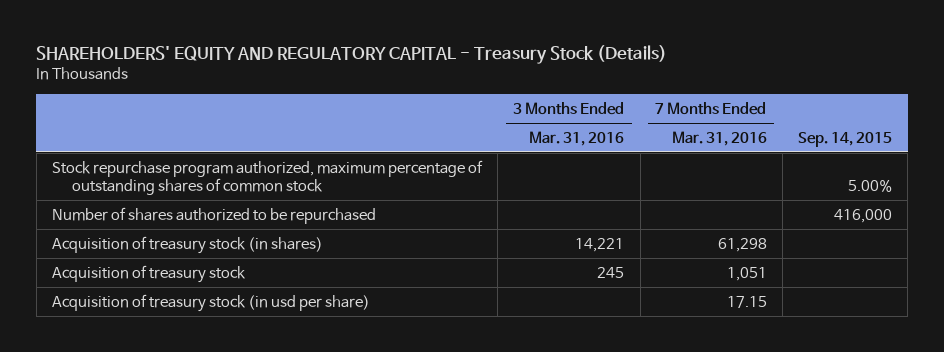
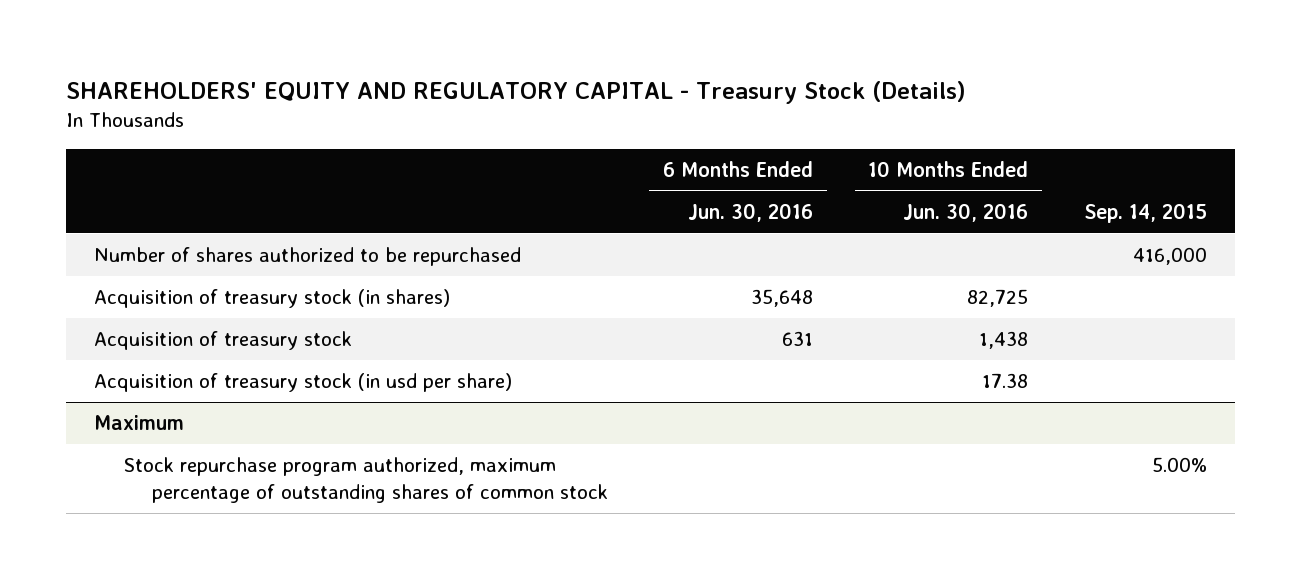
- | 3 Months Ended Mar. 31, 2016 | 7 Months Ended Mar. 31, 2016 | Sep. 14, 2015
+ | 6 Months Ended Jun. 30, 2016 | 10 Months Ended Jun. 30, 2016 | Sep. 14, 2015
- Stock repurchase program authorized, maximum percentage of outstanding shares of common stock | | | 5.00%
+ Maximum
+ Stock repurchase program authorized, maximum percentage of outstanding shares of common stock | | | 5.00%

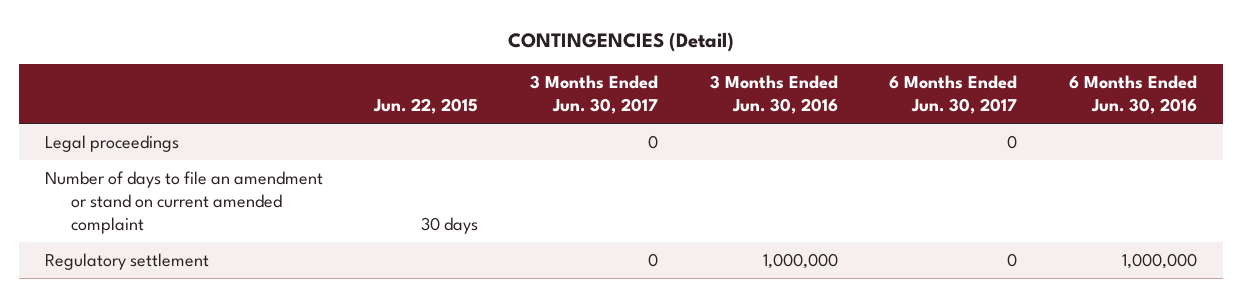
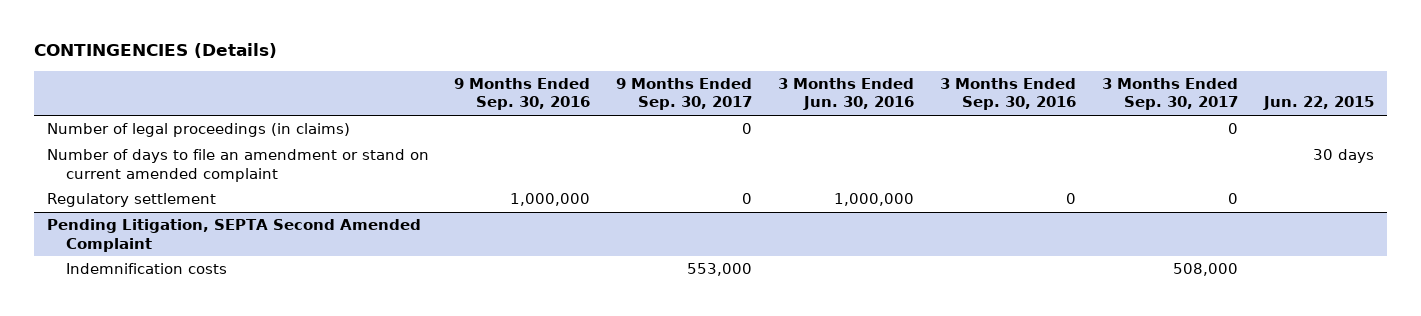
- CONTINGENCIES (Detail)
+ CONTINGENCIES (Details)
- | Jun. 22, 2015 | 3 Months Ended Jun. 30, 2017 | 3 Months Ended Jun. 30, 2016 | 6 Months Ended Jun. 30, 2017 | 6 Months Ended Jun. 30, 2016
+ | 9 Months Ended Sep. 30, 2016 | 9 Months Ended Sep. 30, 2017 | 3 Months Ended Jun. 30, 2016 | 3 Months Ended Sep. 30, 2016 | 3 Months Ended Sep. 30, 2017 | Jun. 22, 2015
- Legal proceedings | | 0 | | 0 |
+ Number of legal proceedings (in claims) | | 0 | | | 0 |
+ Pending Litigation, SEPTA Second Amended Complaint
+ Indemnification costs | | 553,000 | | | 508,000 |

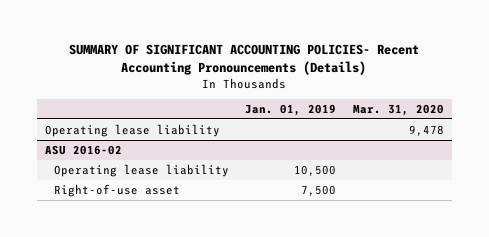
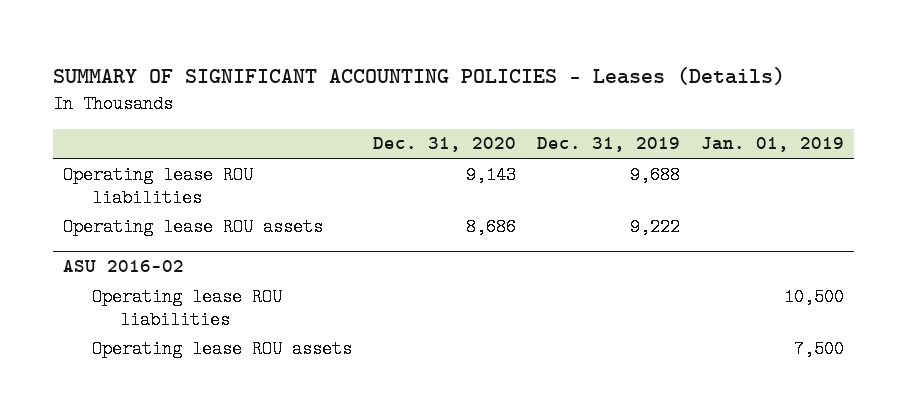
- SUMMARY OF SIGNIFICANT ACCOUNTING POLICIES- Recent Accounting Pronouncements (Details)
+ SUMMARY OF SIGNIFICANT ACCOUNTING POLICIES - Leases (Details)
- | Jan. 01, 2019 | Mar. 31, 2020
+ | Dec. 31, 2020 | Dec. 31, 2019 | Jan. 01, 2019
- Operating lease liability | | 9,478
+ Operating lease ROU liabilities | 9,143 | 9,688 |
+ Operating lease ROU assets | 8,686 | 9,222 |
@ ASU 2016-02
- Operating lease liability | 10,500 |
- Right-of-use asset | 7,500 |
+ Operating lease ROU liabilities | | | 10,500
+ Operating lease ROU assets | | | 7,500

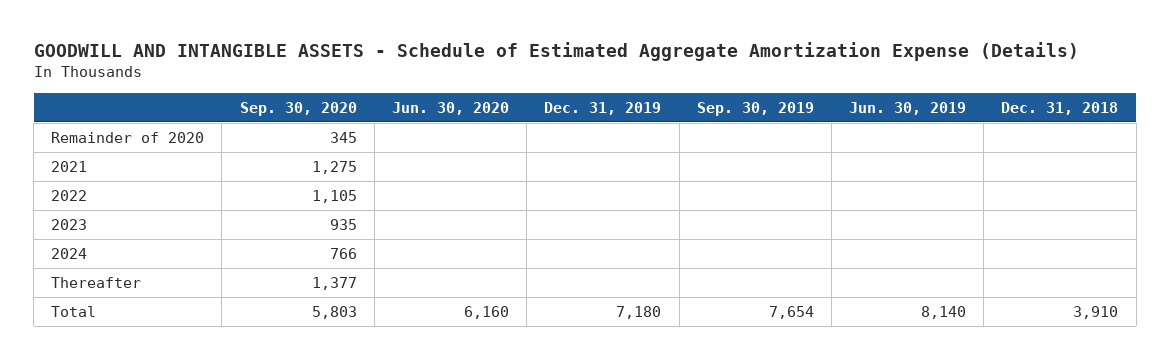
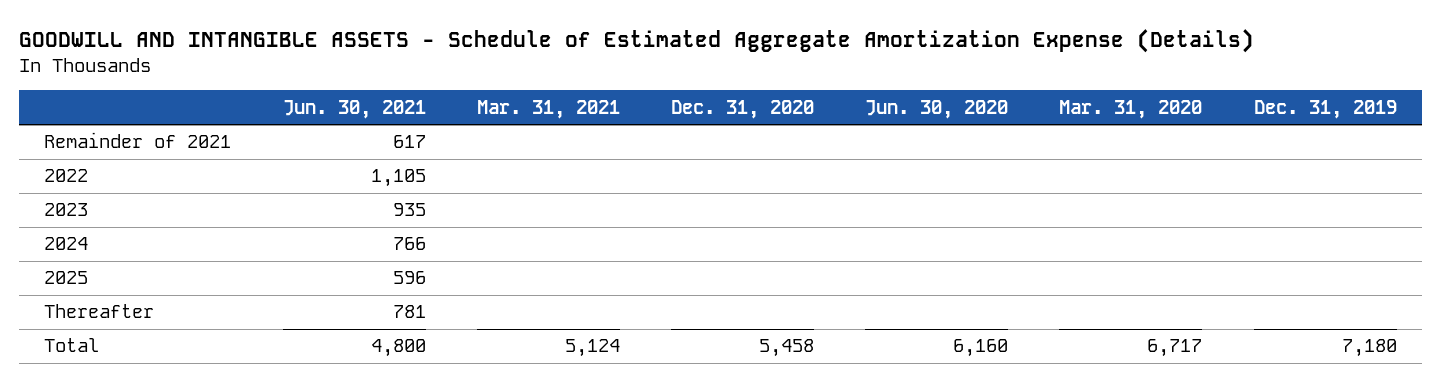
- | Sep. 30, 2020 | Jun. 30, 2020 | Dec. 31, 2019 | Sep. 30, 2019 | Jun. 30, 2019 | Dec. 31, 2018
+ | Jun. 30, 2021 | Mar. 31, 2021 | Dec. 31, 2020 | Jun. 30, 2020 | Mar. 31, 2020 | Dec. 31, 2019
- Remainder of 2020 | 345 | | | | |
- 2021 | 1,275 | | | | |
+ Remainder of 2021 | 617 | | | | |
+ 2025 | 596 | | | | |

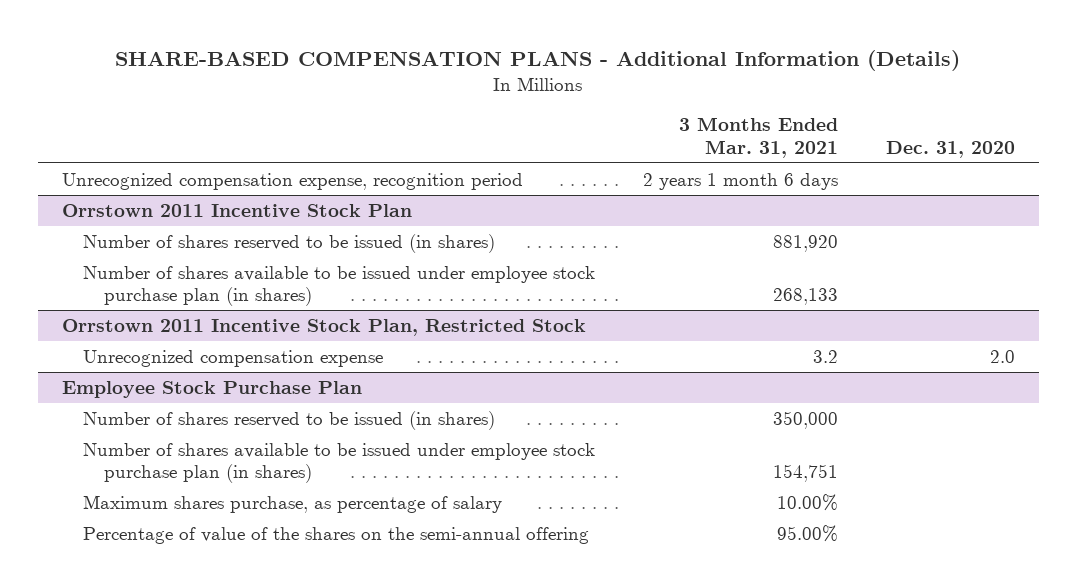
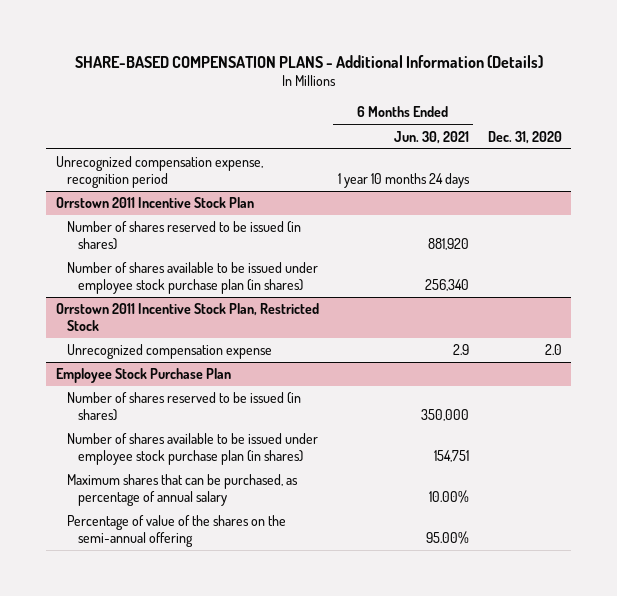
- | 3 Months Ended Mar. 31, 2021 | Dec. 31, 2020
+ | 6 Months Ended Jun. 30, 2021 | Dec. 31, 2020
@ Employee Stock Purchase Plan
- Maximum shares purchase, as percentage of salary | 10.00% |
+ Maximum shares that can be purchased, as percentage of annual salary | 10.00% |

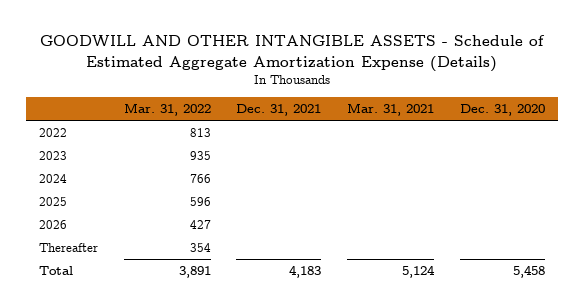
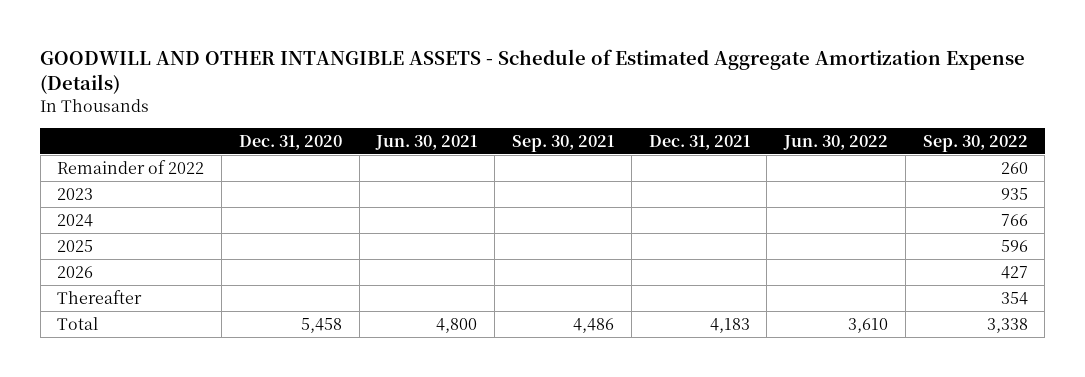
- | Mar. 31, 2022 | Dec. 31, 2021 | Mar. 31, 2021 | Dec. 31, 2020
+ | Dec. 31, 2020 | Jun. 30, 2021 | Sep. 30, 2021 | Dec. 31, 2021 | Jun. 30, 2022 | Sep. 30, 2022
- 2022 | 813 | | |
+ Remainder of 2022 | | | | | | 260

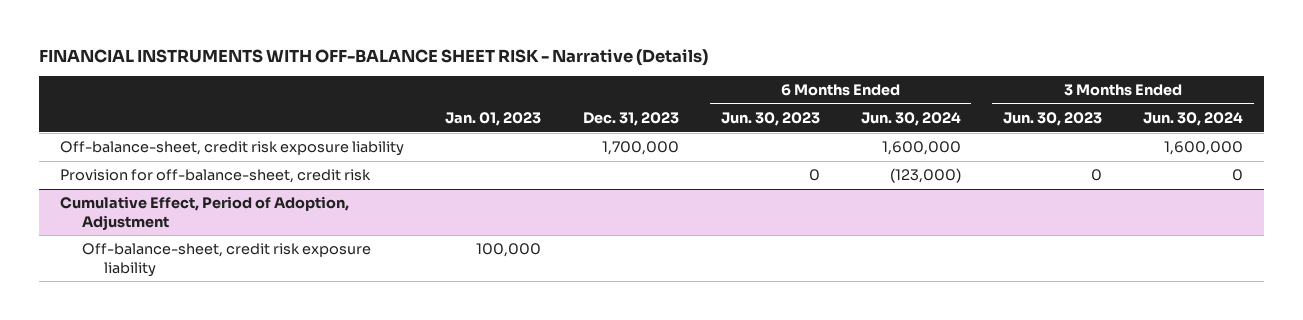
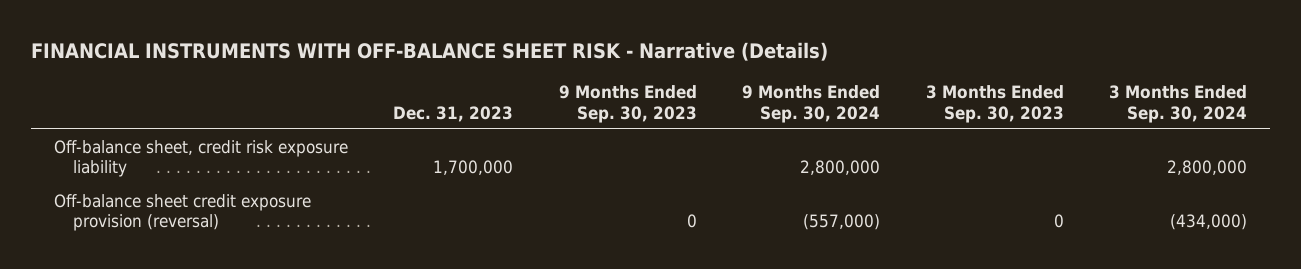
- | Jan. 01, 2023 | Dec. 31, 2023 | 6 Months Ended Jun. 30, 2023 | 6 Months Ended Jun. 30, 2024 | 3 Months Ended Jun. 30, 2023 | 3 Months Ended Jun. 30, 2024
+ | Dec. 31, 2023 | 9 Months Ended Sep. 30, 2023 | 9 Months Ended Sep. 30, 2024 | 3 Months Ended Sep. 30, 2023 | 3 Months Ended Sep. 30, 2024
- Off-balance-sheet, credit risk exposure liability | | 1,700,000 | | 1,600,000 | | 1,600,000
- Provision for off-balance-sheet, credit risk | | | 0 | (123,000) | 0 | 0
- Cumulative Effect, Period of Adoption, Adjustment
- Off-balance-sheet, credit risk exposure liability | 100,000 | | | | |
+ Off-balance sheet, credit risk exposure liability | 1,700,000 | | 2,800,000 | | 2,800,000
+ Off-balance sheet credit exposure provision (reversal) | | 0 | (557,000) | 0 | (434,000)

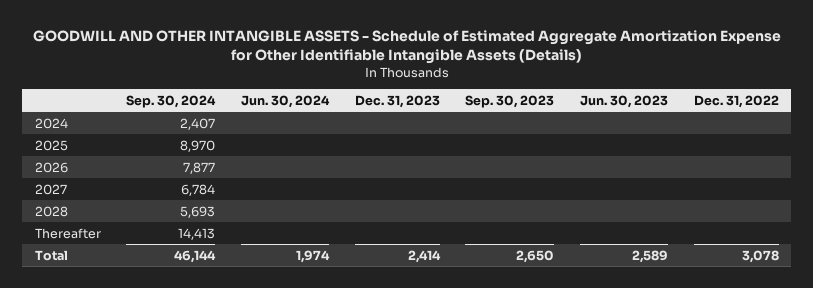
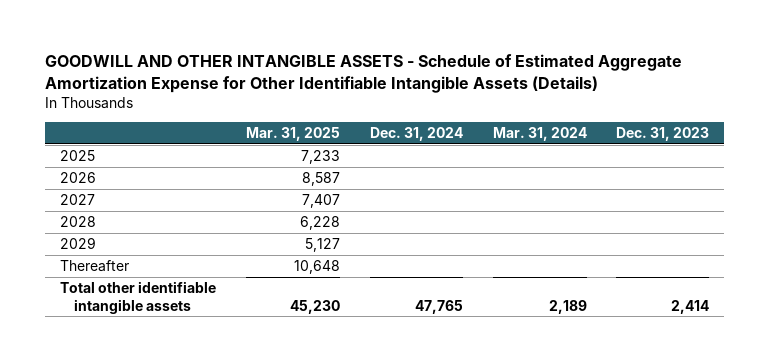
- | Sep. 30, 2024 | Jun. 30, 2024 | Dec. 31, 2023 | Sep. 30, 2023 | Jun. 30, 2023 | Dec. 31, 2022
+ | Mar. 31, 2025 | Dec. 31, 2024 | Mar. 31, 2024 | Dec. 31, 2023
- 2024 | 2,407 | | | | |
+ 2029 | 5,127 | | |
- Total | 46,144 | 1,974 | 2,414 | 2,650 | 2,589 | 3,078
+ Total other identifiable intangible assets | 45,230 | 47,765 | 2,189 | 2,414

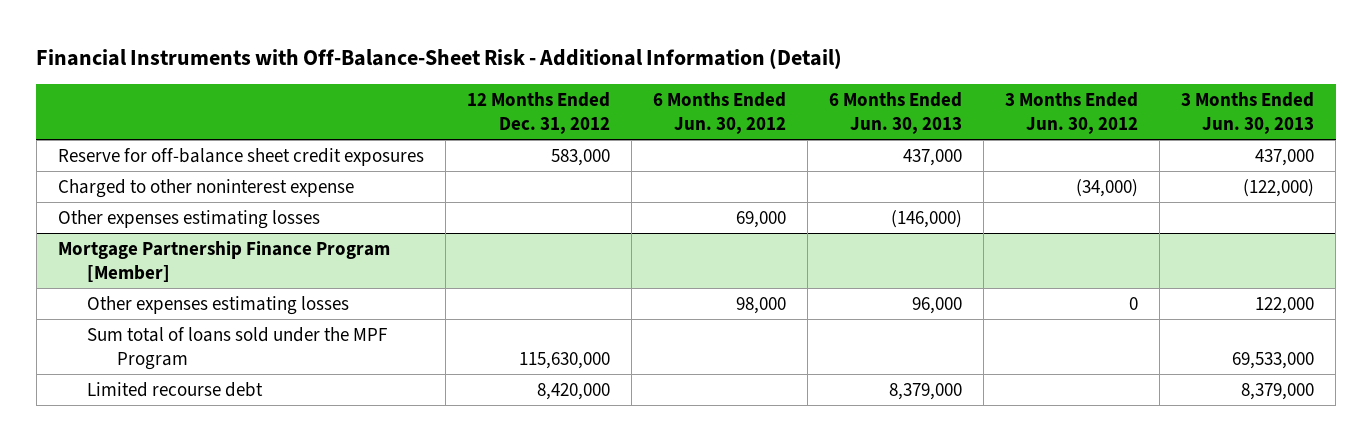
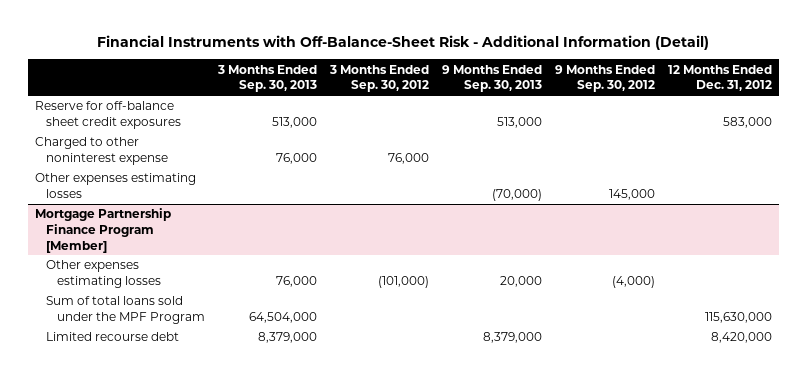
- | 12 Months Ended Dec. 31, 2012 | 6 Months Ended Jun. 30, 2012 | 6 Months Ended Jun. 30, 2013 | 3 Months Ended Jun. 30, 2012 | 3 Months Ended Jun. 30, 2013
+ | 3 Months Ended Sep. 30, 2013 | 3 Months Ended Sep. 30, 2012 | 9 Months Ended Sep. 30, 2013 | 9 Months Ended Sep. 30, 2012 | 12 Months Ended Dec. 31, 2012
@ Mortgage Partnership Finance Program [Member]
- Sum total of loans sold under the MPF Program | 115,630,000 | | | | 69,533,000
+ Sum of total loans sold under the MPF Program | 64,504,000 | | | | 115,630,000

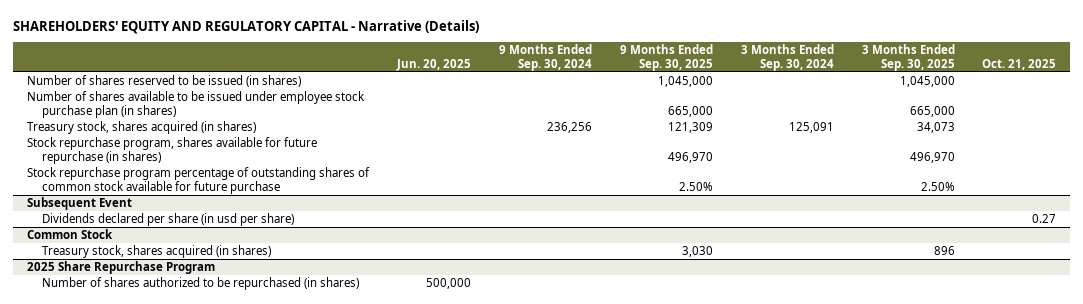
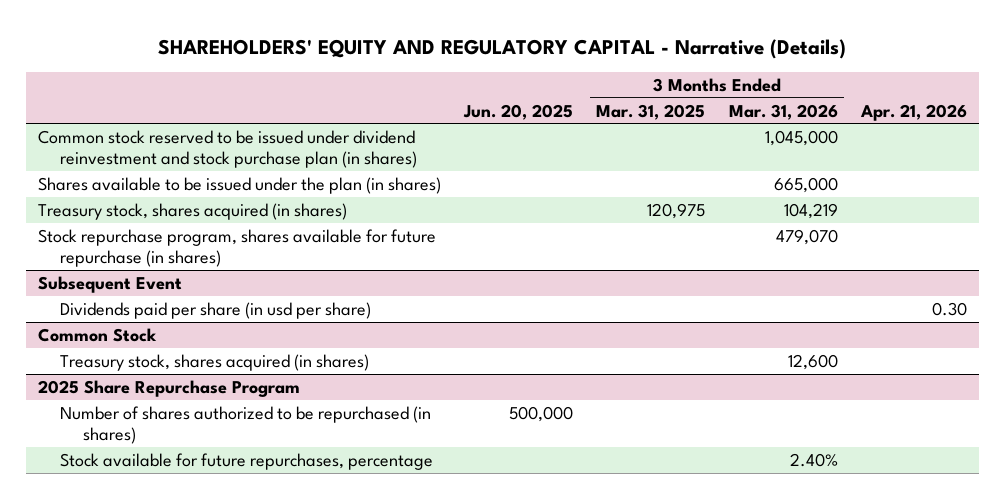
- | Jun. 20, 2025 | 9 Months Ended Sep. 30, 2024 | 9 Months Ended Sep. 30, 2025 | 3 Months Ended Sep. 30, 2024 | 3 Months Ended Sep. 30, 2025 | Oct. 21, 2025
+ | Jun. 20, 2025 | 3 Months Ended Mar. 31, 2025 | 3 Months Ended Mar. 31, 2026 | Apr. 21, 2026
- Number of shares reserved to be issued (in shares) | | | 1,045,000 | | 1,045,000 |
- Number of shares available to be issued under employee stock purchase plan (in shares) | | | 665,000 | | 665,000 |
+ Common stock reserved to be issued under dividend reinvestment and stock purchase plan (in shares) | | | 1,045,000 |
+ Shares available to be issued under the plan (in shares) | | | 665,000 |
- Stock repurchase program percentage of outstanding shares of common stock available for future purchase | | | 2.50% | | 2.50% |
@ Subsequent Event
- Dividends declared per share (in usd per share) | | | | | | 0.27
+ Dividends paid per share (in usd per share) | | | | 0.30
@ 2025 Share Repurchase Program
+ Stock available for future repurchases, percentage | | | 2.40% |

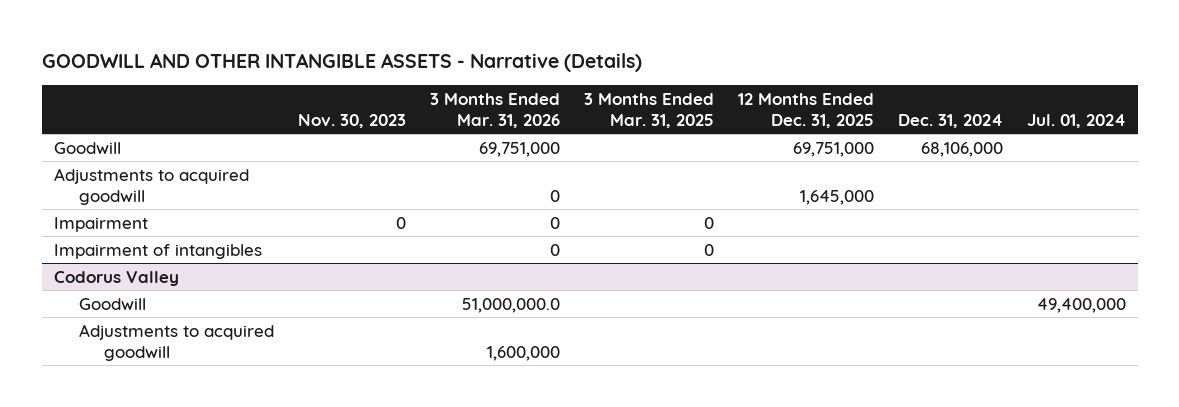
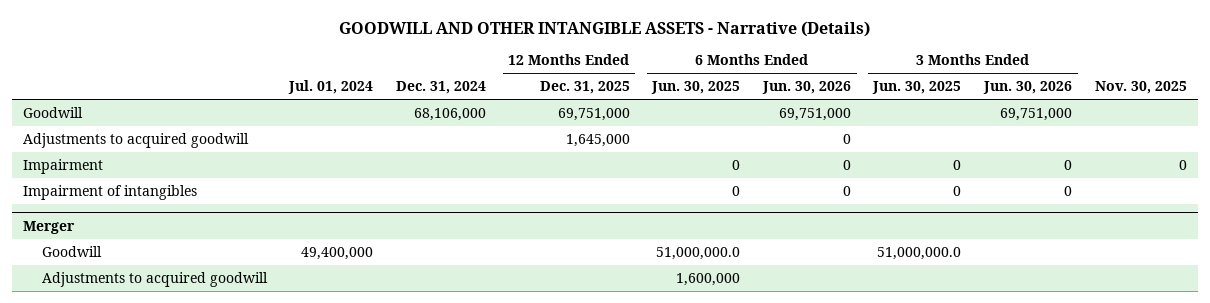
- | Nov. 30, 2023 | 3 Months Ended Mar. 31, 2026 | 3 Months Ended Mar. 31, 2025 | 12 Months Ended Dec. 31, 2025 | Dec. 31, 2024 | Jul. 01, 2024
+ | Jul. 01, 2024 | Dec. 31, 2024 | 12 Months Ended Dec. 31, 2025 | 6 Months Ended Jun. 30, 2025 | 6 Months Ended Jun. 30, 2026 | 3 Months Ended Jun. 30, 2025 | 3 Months Ended Jun. 30, 2026 | Nov. 30, 2025
- Codorus Valley
+ Merger

